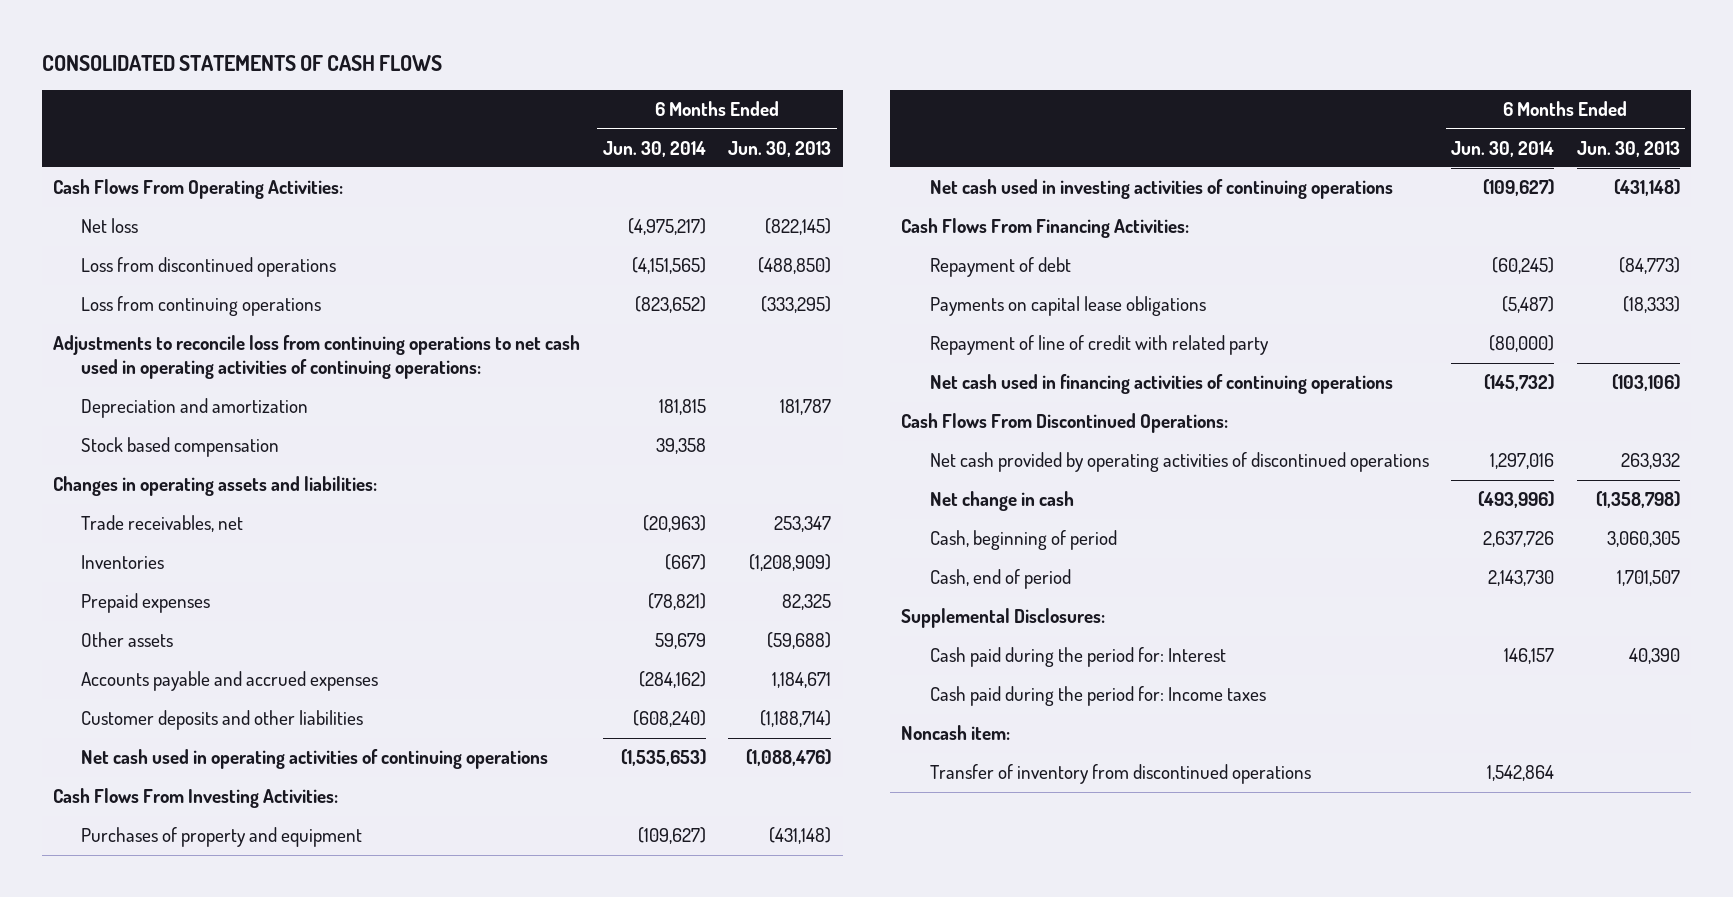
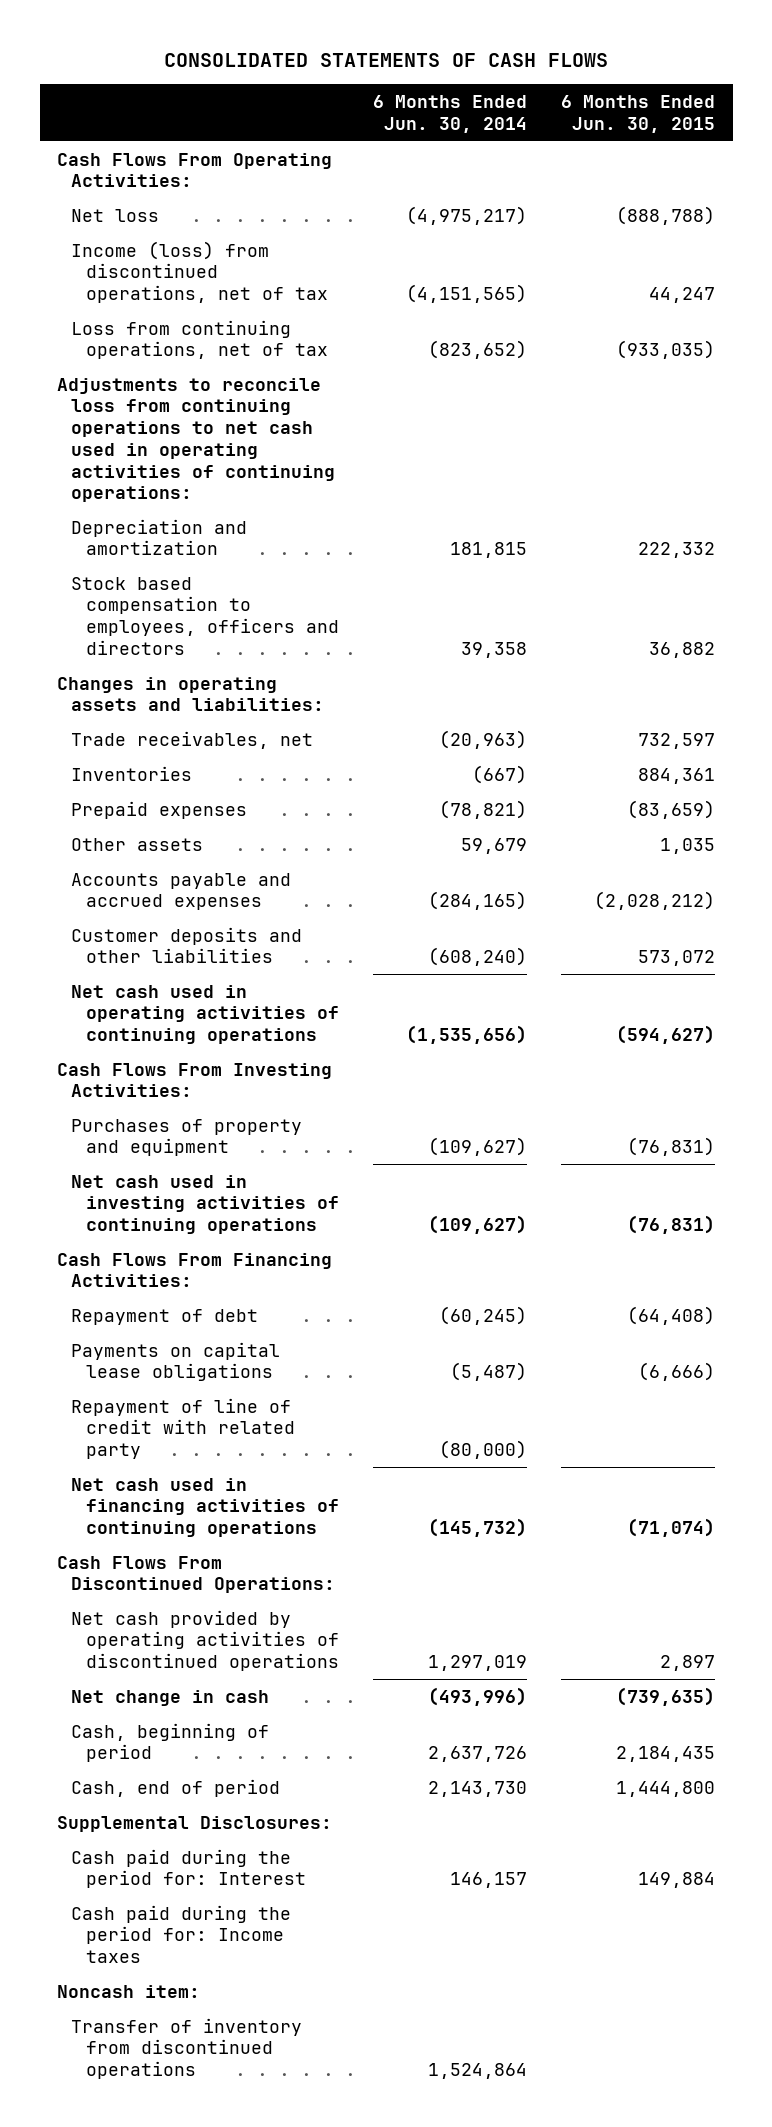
- | 6 Months Ended Jun. 30, 2014 | 6 Months Ended Jun. 30, 2013
+ | 6 Months Ended Jun. 30, 2014 | 6 Months Ended Jun. 30, 2015
- Loss from discontinued operations | (4,151,565) | (488,850)
- Loss from continuing operations | (823,652) | (333,295)
+ Income (loss) from discontinued operations, net of tax | (4,151,565) | 44,247
+ Loss from continuing operations, net of tax | (823,652) | (933,035)
- Stock based compensation | 39,358 |
+ Stock based compensation to employees, officers and directors | 39,358 | 36,882
- Accounts payable and accrued expenses | (284,162) | 1,184,671
+ Accounts payable and accrued expenses | (284,165) | (2,028,212)
- Net cash used in operating activities of continuing operations | (1,535,653) | (1,088,476)
+ Net cash used in operating activities of continuing operations | (1,535,656) | (594,627)
- Net cash provided by operating activities of discontinued operations | 1,297,016 | 263,932
+ Net cash provided by operating activities of discontinued operations | 1,297,019 | 2,897
- Transfer of inventory from discontinued operations | 1,542,864 |
+ Transfer of inventory from discontinued operations | 1,524,864 |

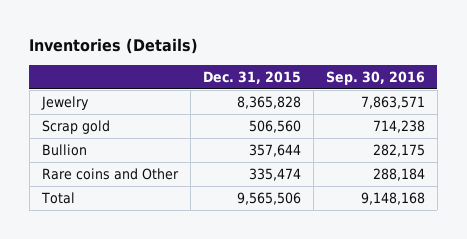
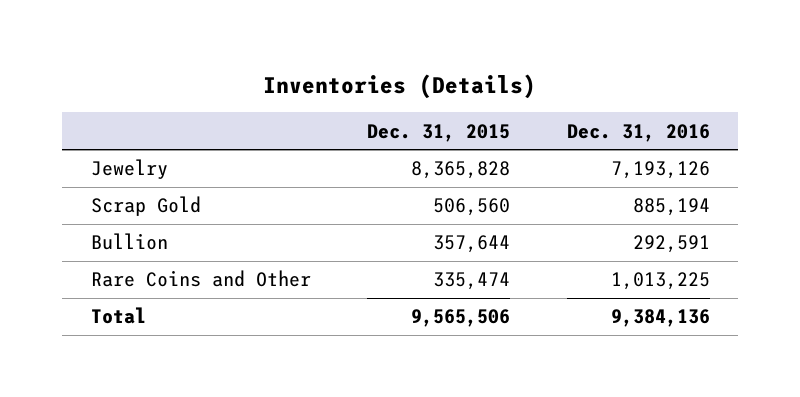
- | Dec. 31, 2015 | Sep. 30, 2016
+ | Dec. 31, 2015 | Dec. 31, 2016
- Scrap gold | 506,560 | 714,238
+ Scrap Gold | 506,560 | 885,194
- Rare coins and Other | 335,474 | 288,184
+ Rare Coins and Other | 335,474 | 1,013,225

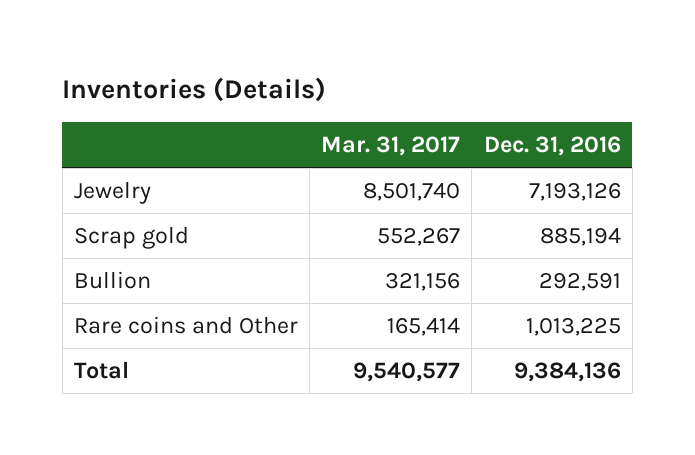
- | Dec. 31, 2015 | Dec. 31, 2016
+ | Mar. 31, 2017 | Dec. 31, 2016
- Scrap Gold | 506,560 | 885,194
+ Scrap gold | 552,267 | 885,194
- Rare Coins and Other | 335,474 | 1,013,225
+ Rare coins and Other | 165,414 | 1,013,225

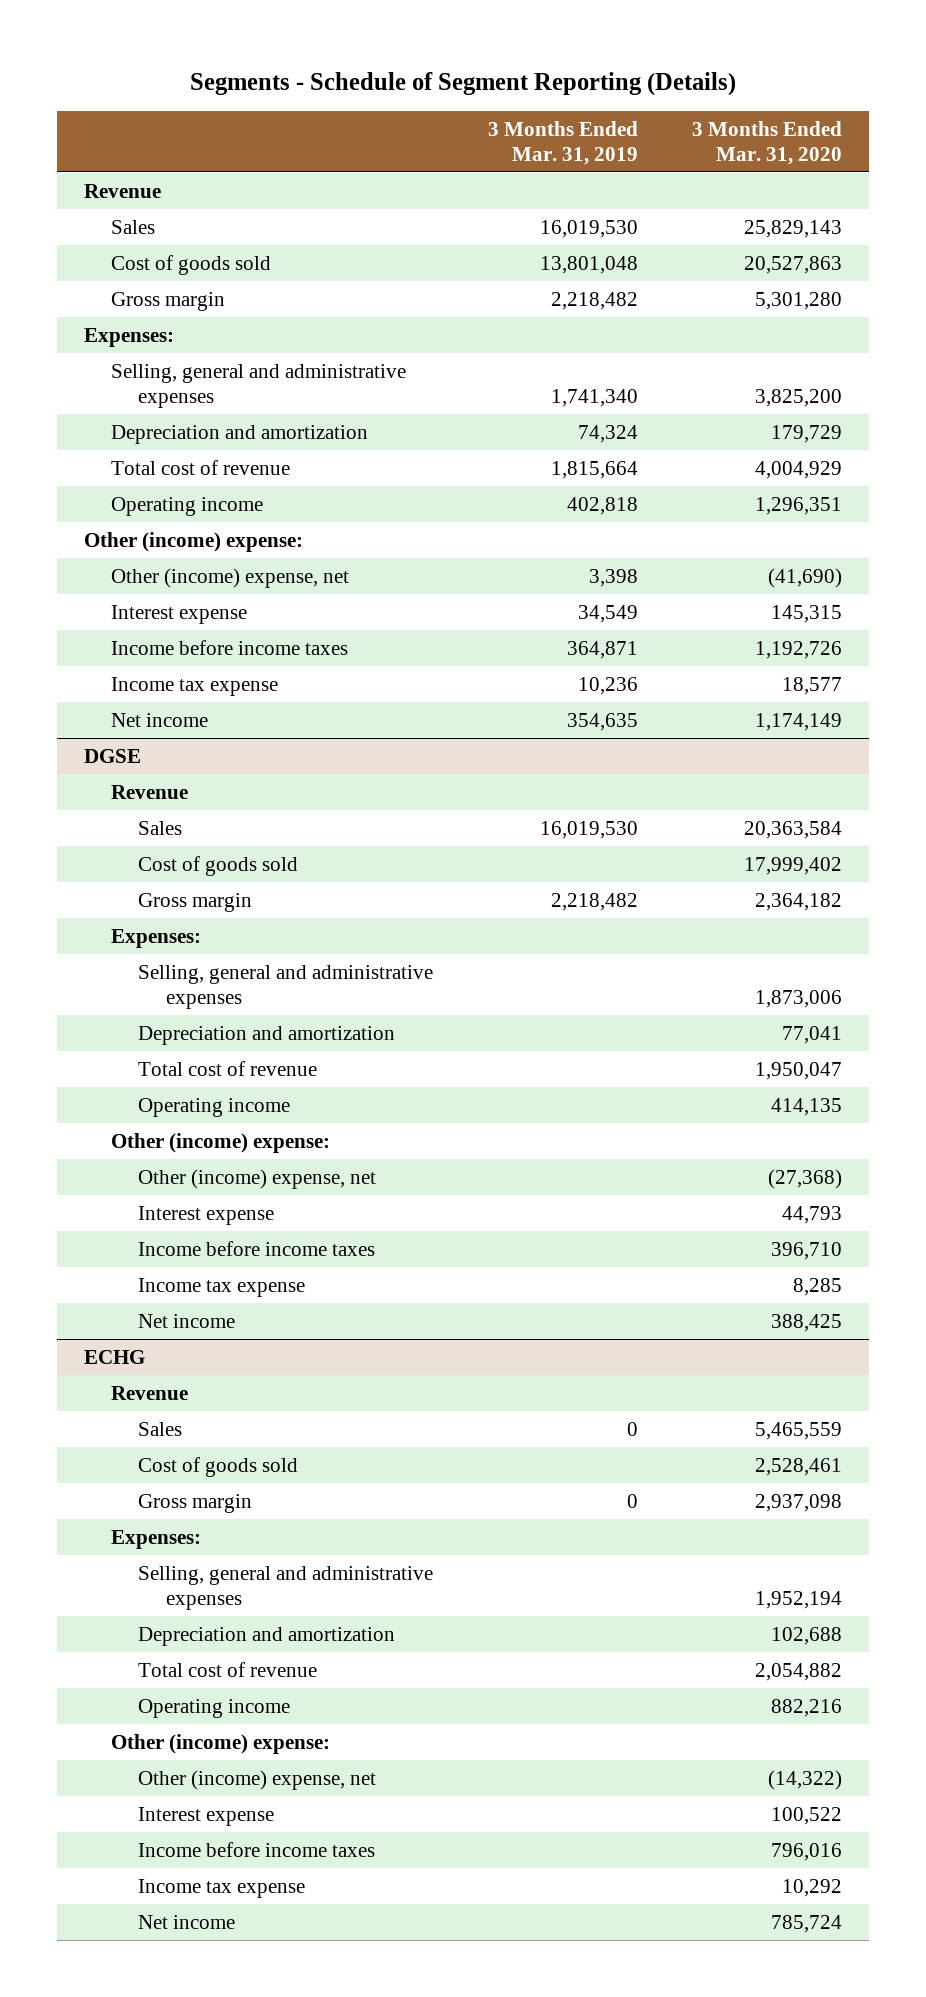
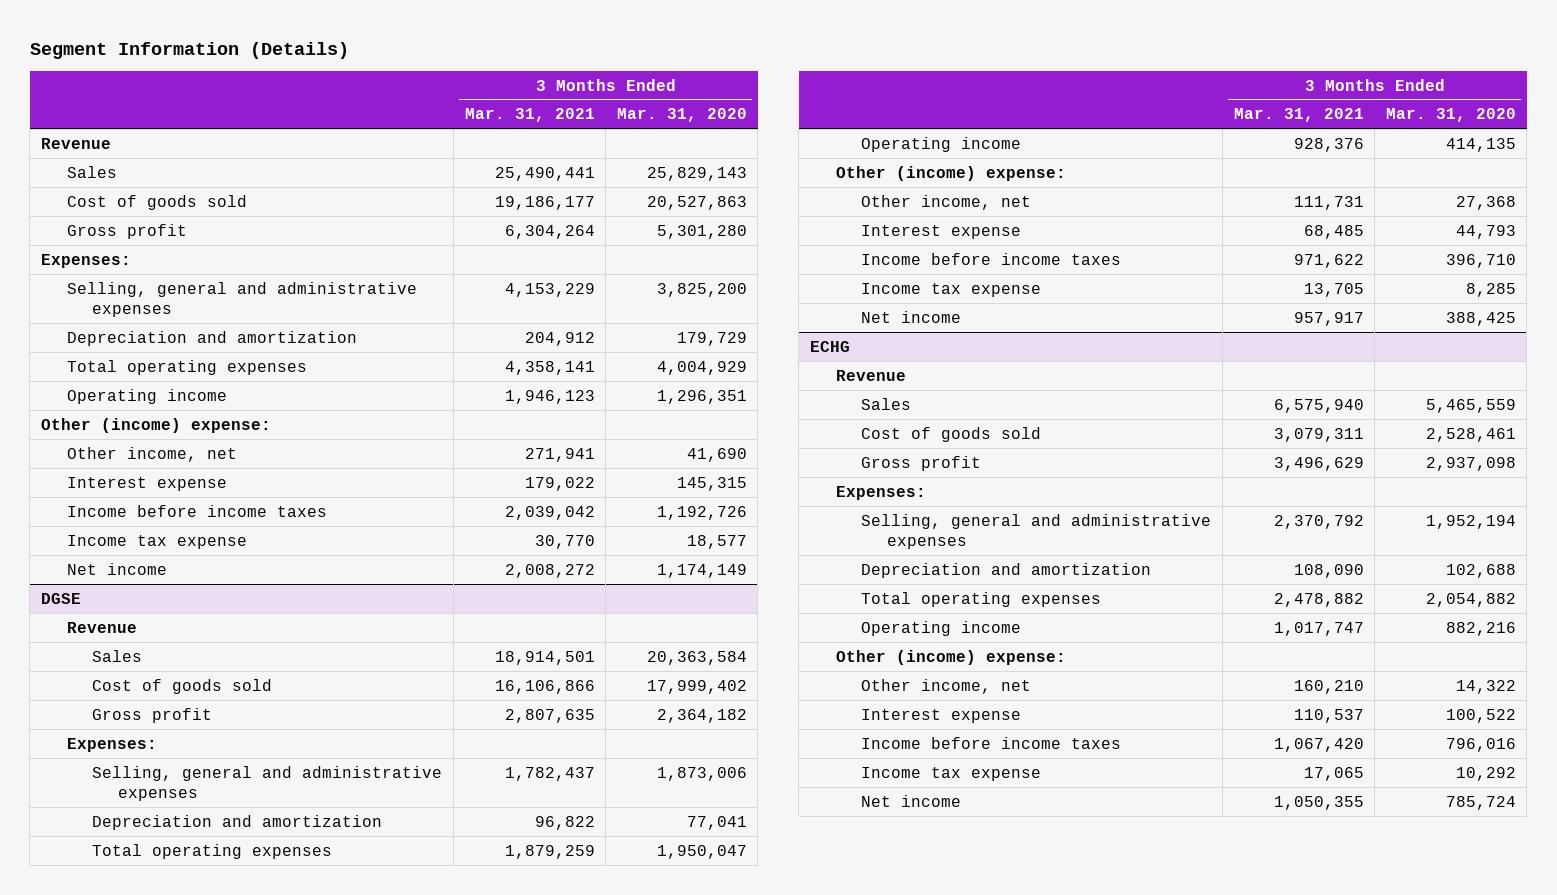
- Segments - Schedule of Segment Reporting (Details)
+ Segment Information (Details)
- | 3 Months Ended Mar. 31, 2019 | 3 Months Ended Mar. 31, 2020
+ | 3 Months Ended Mar. 31, 2021 | 3 Months Ended Mar. 31, 2020
- Gross margin | 2,218,482 | 5,301,280
+ Gross profit | 6,304,264 | 5,301,280
- Total cost of revenue | 1,815,664 | 4,004,929
+ Total operating expenses | 4,358,141 | 4,004,929
- Other (income) expense, net | 3,398 | (41,690)
+ Other income, net | 271,941 | 41,690
@ DGSE
- Gross margin | 2,218,482 | 2,364,182
+ Gross profit | 2,807,635 | 2,364,182
- Total cost of revenue | | 1,950,047
+ Total operating expenses | 1,879,259 | 1,950,047
- Other (income) expense, net | | (27,368)
+ Other income, net | 111,731 | 27,368
@ ECHG
- Gross margin | 0 | 2,937,098
+ Gross profit | 3,496,629 | 2,937,098
- Total cost of revenue | | 2,054,882
+ Total operating expenses | 2,478,882 | 2,054,882
- Other (income) expense, net | | (14,322)
+ Other income, net | 160,210 | 14,322

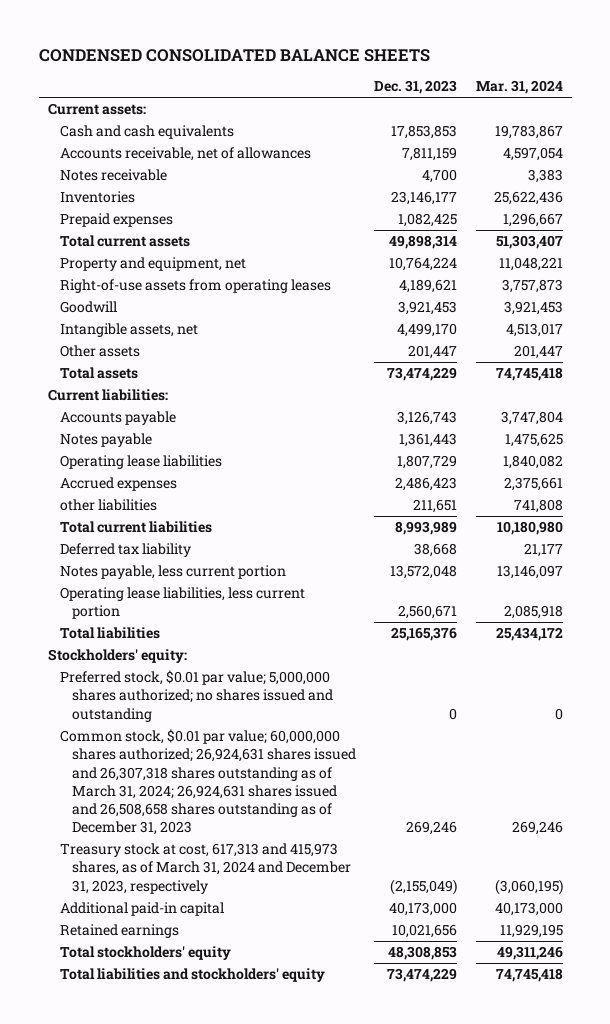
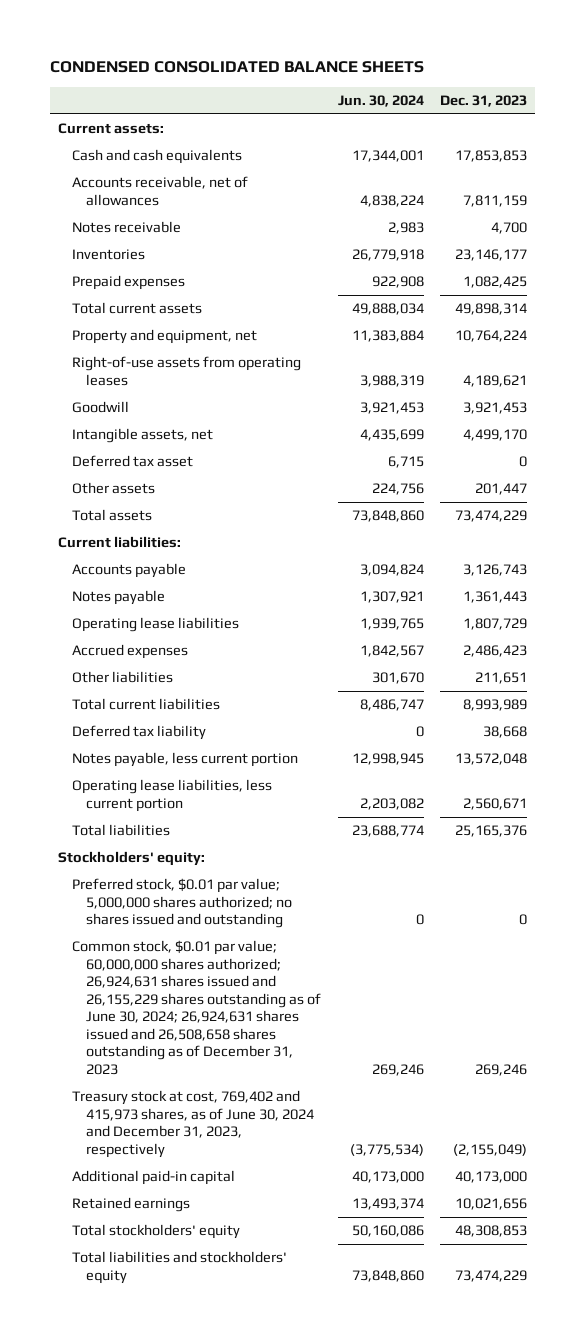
- | Dec. 31, 2023 | Mar. 31, 2024
+ | Jun. 30, 2024 | Dec. 31, 2023
+ Deferred tax asset | 6,715 | 0
- other liabilities | 211,651 | 741,808
+ Other liabilities | 301,670 | 211,651
- Common stock, $0.01 par value; 60,000,000 shares authorized; 26,924,631 shares issued and 26,307,318 shares outstanding as of March 31, 2024; 26,924,631 shares issued and 26,508,658 shares outstanding as of December 31, 2023 | 269,246 | 269,246
- Treasury stock at cost, 617,313 and 415,973 shares, as of March 31, 2024 and December 31, 2023, respectively | (2,155,049) | (3,060,195)
+ Common stock, $0.01 par value; 60,000,000 shares authorized; 26,924,631 shares issued and 26,155,229 shares outstanding as of June 30, 2024; 26,924,631 shares issued and 26,508,658 shares outstanding as of December 31, 2023 | 269,246 | 269,246
+ Treasury stock at cost, 769,402 and 415,973 shares, as of June 30, 2024 and December 31, 2023, respectively | (3,775,534) | (2,155,049)

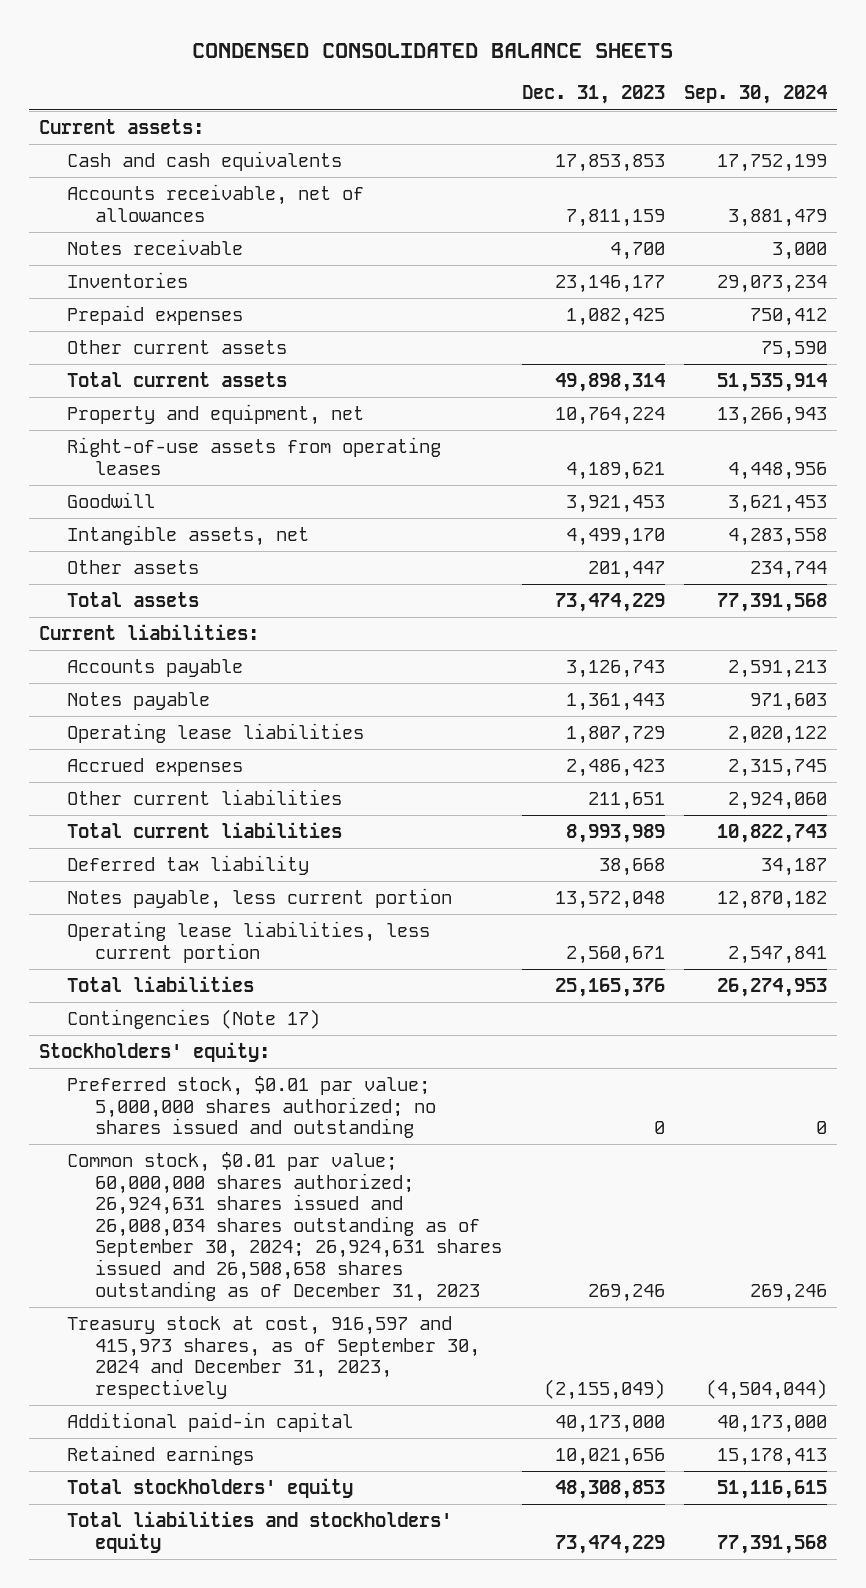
- | Jun. 30, 2024 | Dec. 31, 2023
+ | Dec. 31, 2023 | Sep. 30, 2024
+ Other current assets | | 75,590
- Deferred tax asset | 6,715 | 0
- Other liabilities | 301,670 | 211,651
+ Other current liabilities | 211,651 | 2,924,060
+ Contingencies (Note 17)
- Common stock, $0.01 par value; 60,000,000 shares authorized; 26,924,631 shares issued and 26,155,229 shares outstanding as of June 30, 2024; 26,924,631 shares issued and 26,508,658 shares outstanding as of December 31, 2023 | 269,246 | 269,246
- Treasury stock at cost, 769,402 and 415,973 shares, as of June 30, 2024 and December 31, 2023, respectively | (3,775,534) | (2,155,049)
+ Common stock, $0.01 par value; 60,000,000 shares authorized; 26,924,631 shares issued and 26,008,034 shares outstanding as of September 30, 2024; 26,924,631 shares issued and 26,508,658 shares outstanding as of December 31, 2023 | 269,246 | 269,246
+ Treasury stock at cost, 916,597 and 415,973 shares, as of September 30, 2024 and December 31, 2023, respectively | (2,155,049) | (4,504,044)

